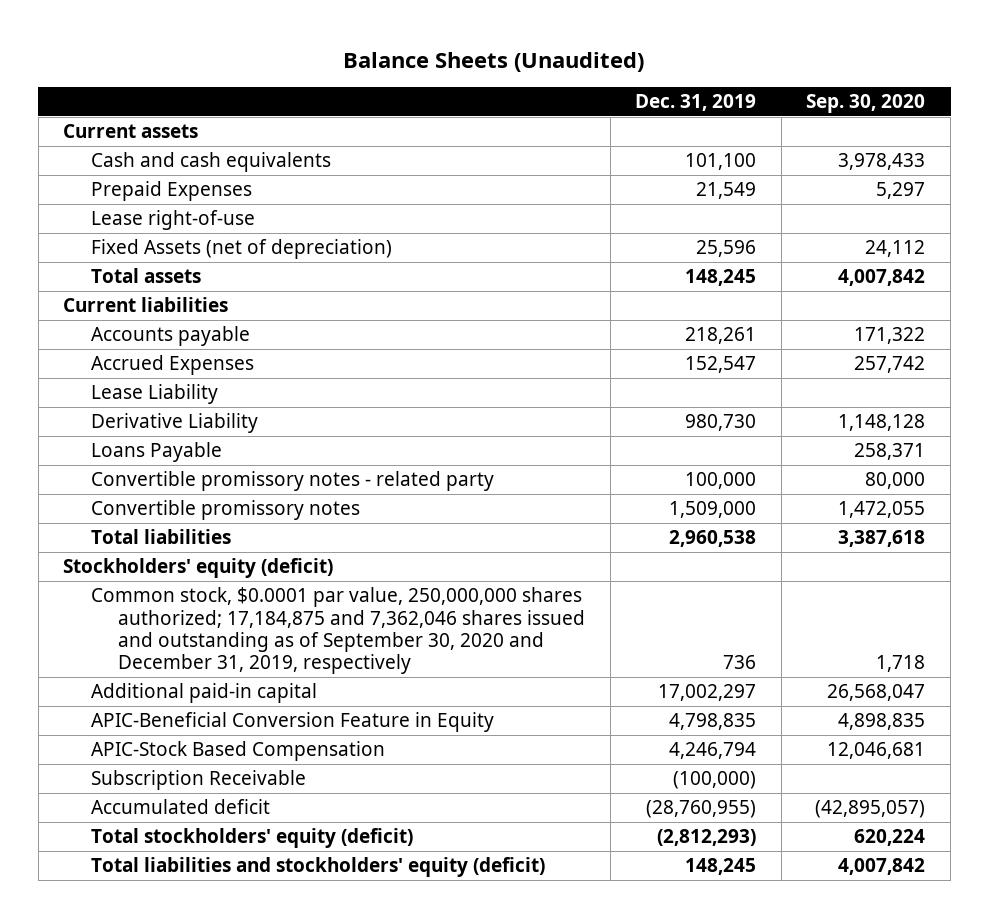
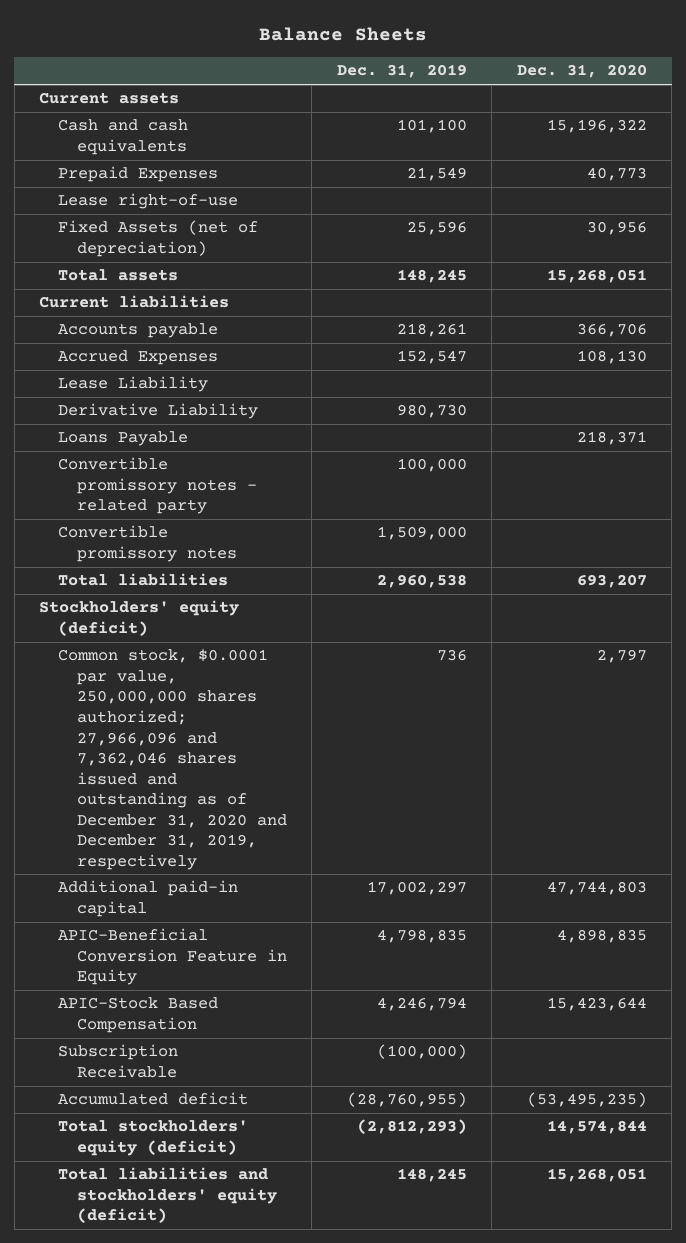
- Balance Sheets (Unaudited)
+ Balance Sheets
- | Dec. 31, 2019 | Sep. 30, 2020
+ | Dec. 31, 2019 | Dec. 31, 2020
- Common stock, $0.0001 par value, 250,000,000 shares authorized; 17,184,875 and 7,362,046 shares issued and outstanding as of September 30, 2020 and December 31, 2019, respectively | 736 | 1,718
+ Common stock, $0.0001 par value, 250,000,000 shares authorized; 27,966,096 and 7,362,046 shares issued and outstanding as of December 31, 2020 and December 31, 2019, respectively | 736 | 2,797

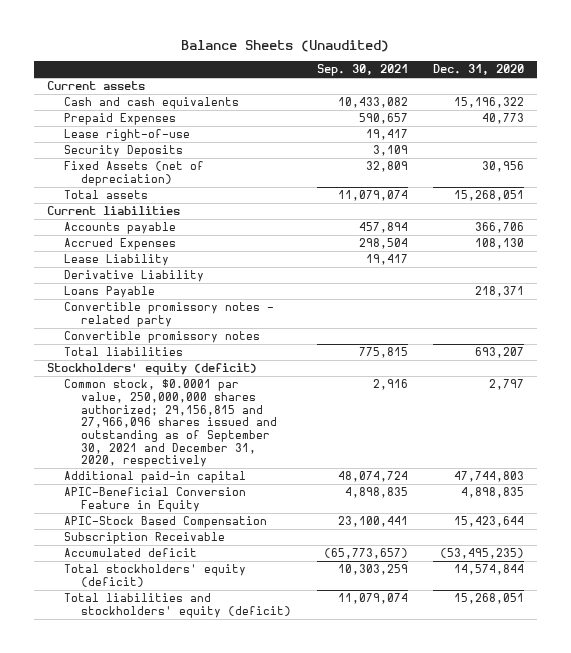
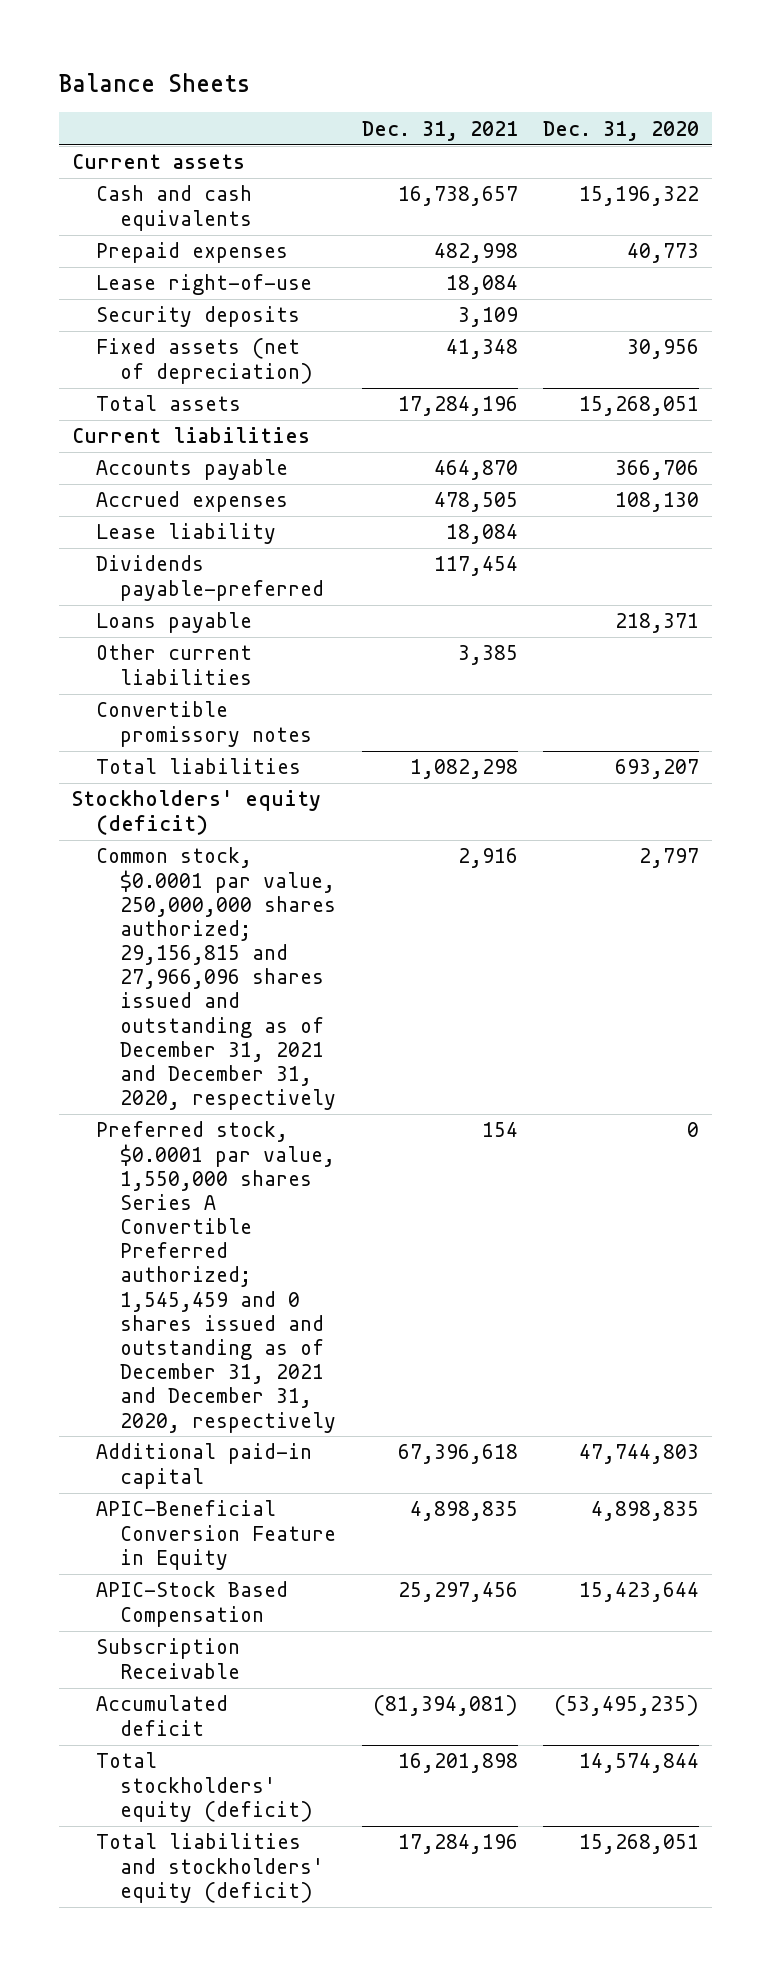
- Balance Sheets (Unaudited)
+ Balance Sheets
- | Sep. 30, 2021 | Dec. 31, 2020
+ | Dec. 31, 2021 | Dec. 31, 2020
- Prepaid Expenses | 590,657 | 40,773
+ Prepaid expenses | 482,998 | 40,773
- Security Deposits | 3,109 |
- Fixed Assets (net of depreciation) | 32,809 | 30,956
+ Security deposits | 3,109 |
+ Fixed assets (net of depreciation) | 41,348 | 30,956
- Accrued Expenses | 298,504 | 108,130
- Lease Liability | 19,417 |
- Derivative Liability
- Loans Payable | | 218,371
- Convertible promissory notes - related party
+ Accrued expenses | 478,505 | 108,130
+ Lease liability | 18,084 |
+ Dividends payable-preferred | 117,454 |
+ Loans payable | | 218,371
+ Other current liabilities | 3,385 |
- Common stock, $0.0001 par value, 250,000,000 shares authorized; 29,156,815 and 27,966,096 shares issued and outstanding as of September 30, 2021 and December 31, 2020, respectively | 2,916 | 2,797
+ Common stock, $0.0001 par value, 250,000,000 shares authorized; 29,156,815 and 27,966,096 shares issued and outstanding as of December 31, 2021 and December 31, 2020, respectively | 2,916 | 2,797
+ Preferred stock, $0.0001 par value, 1,550,000 shares Series A Convertible Preferred authorized; 1,545,459 and 0 shares issued and outstanding as of December 31, 2021 and December 31, 2020, respectively | 154 | 0

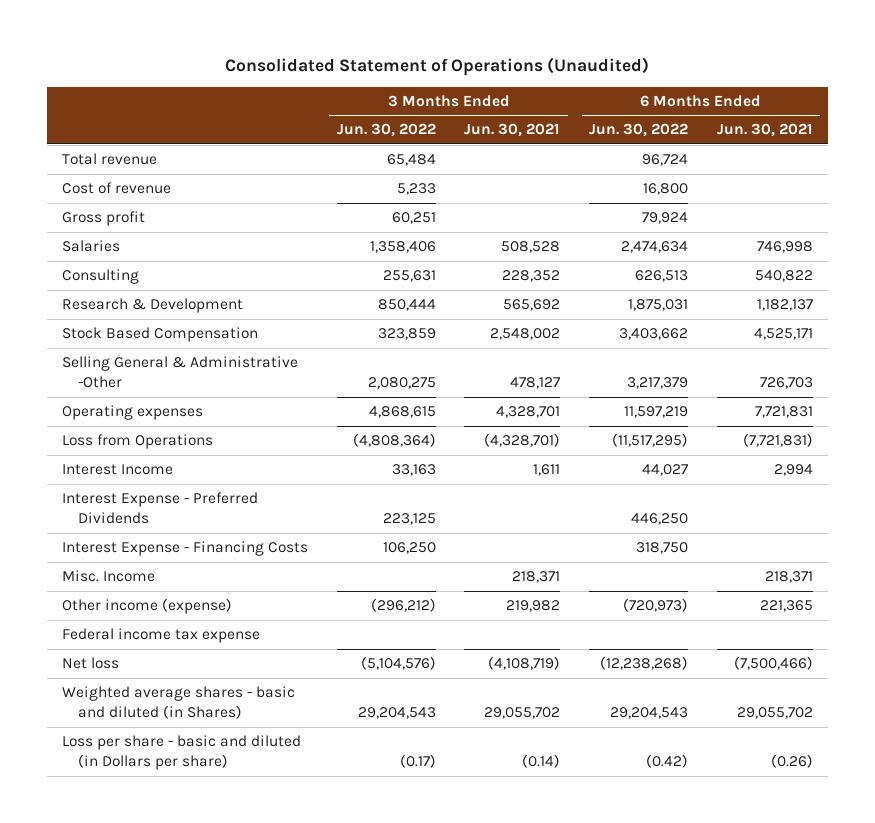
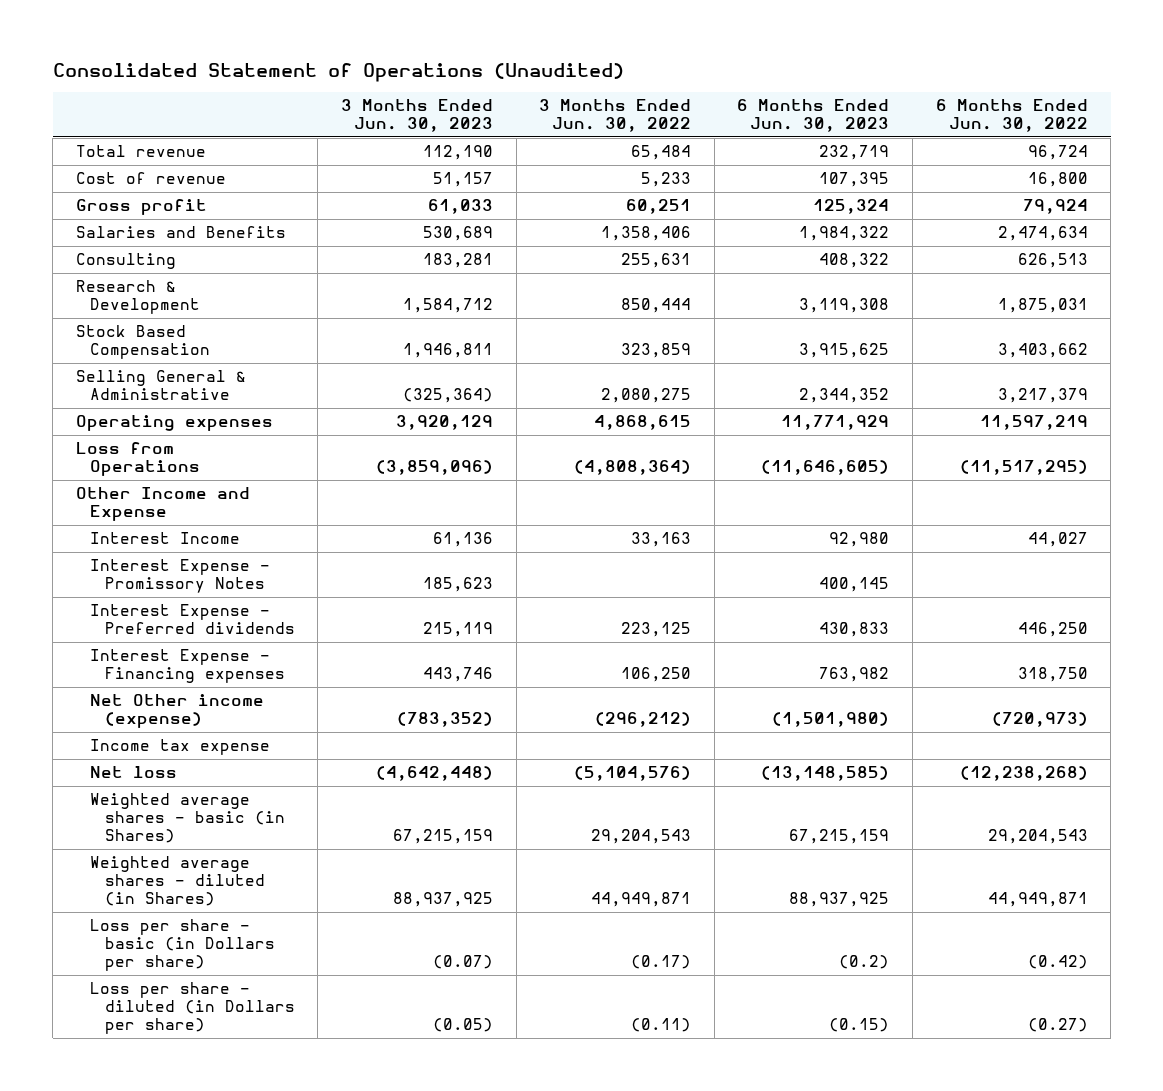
- | 3 Months Ended Jun. 30, 2022 | 3 Months Ended Jun. 30, 2021 | 6 Months Ended Jun. 30, 2022 | 6 Months Ended Jun. 30, 2021
+ | 3 Months Ended Jun. 30, 2023 | 3 Months Ended Jun. 30, 2022 | 6 Months Ended Jun. 30, 2023 | 6 Months Ended Jun. 30, 2022
- Salaries | 1,358,406 | 508,528 | 2,474,634 | 746,998
+ Salaries and Benefits | 530,689 | 1,358,406 | 1,984,322 | 2,474,634
- Selling General & Administrative -Other | 2,080,275 | 478,127 | 3,217,379 | 726,703
+ Selling General & Administrative | (325,364) | 2,080,275 | 2,344,352 | 3,217,379
+ Other Income and Expense
- Interest Expense - Preferred Dividends | 223,125 | | 446,250 |
- Interest Expense - Financing Costs | 106,250 | | 318,750 |
- Misc. Income | | 218,371 | | 218,371
- Other income (expense) | (296,212) | 219,982 | (720,973) | 221,365
- Federal income tax expense
+ Interest Expense - Promissory Notes | 185,623 | | 400,145 |
+ Interest Expense - Preferred dividends | 215,119 | 223,125 | 430,833 | 446,250
+ Interest Expense - Financing expenses | 443,746 | 106,250 | 763,982 | 318,750
+ Net Other income (expense) | (783,352) | (296,212) | (1,501,980) | (720,973)
+ Income tax expense
- Weighted average shares - basic and diluted (in Shares) | 29,204,543 | 29,055,702 | 29,204,543 | 29,055,702
- Loss per share - basic and diluted (in Dollars per share) | (0.17) | (0.14) | (0.42) | (0.26)
+ Weighted average shares - basic (in Shares) | 67,215,159 | 29,204,543 | 67,215,159 | 29,204,543
+ Weighted average shares - diluted (in Shares) | 88,937,925 | 44,949,871 | 88,937,925 | 44,949,871
+ Loss per share - basic (in Dollars per share) | (0.07) | (0.17) | (0.2) | (0.42)
+ Loss per share - diluted (in Dollars per share) | (0.05) | (0.11) | (0.15) | (0.27)

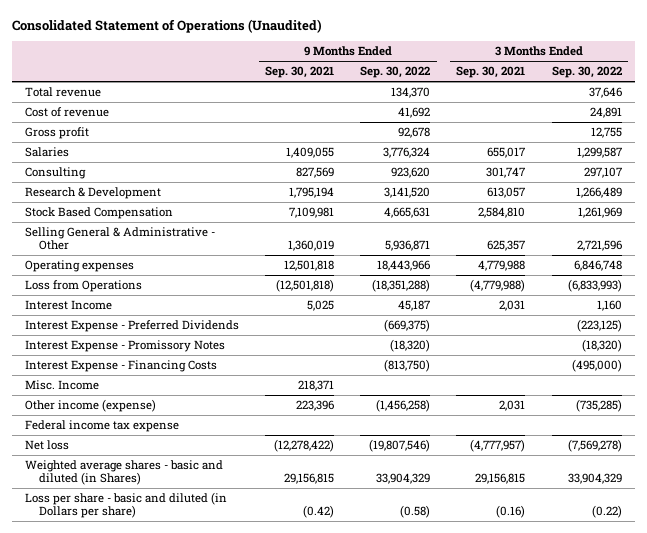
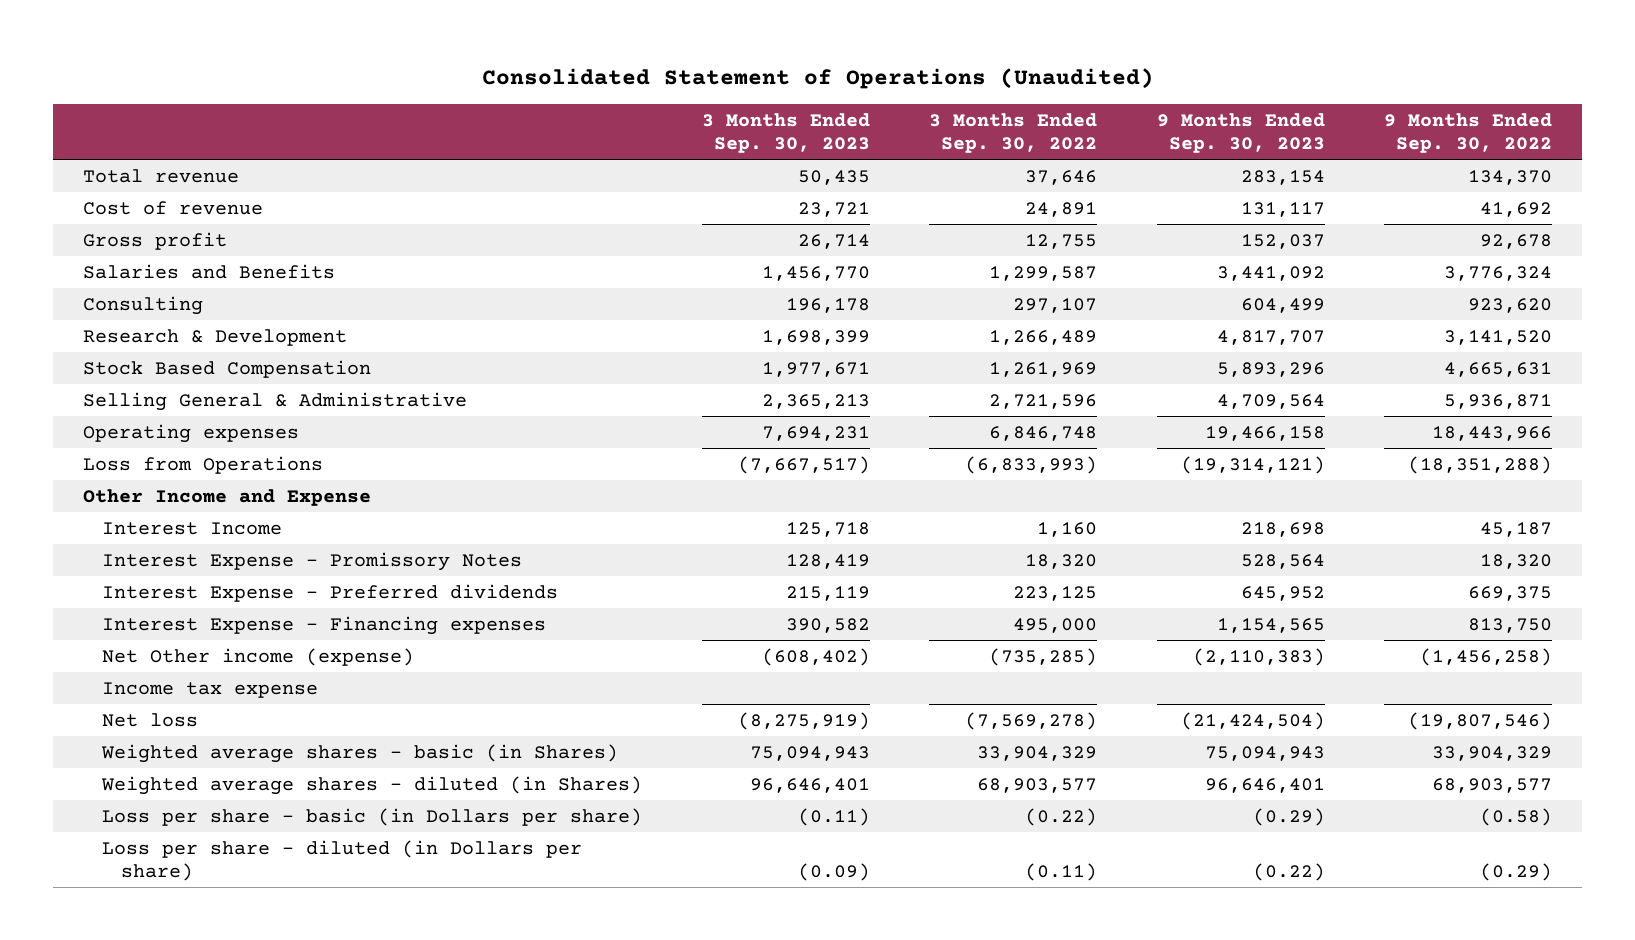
- | 9 Months Ended Sep. 30, 2021 | 9 Months Ended Sep. 30, 2022 | 3 Months Ended Sep. 30, 2021 | 3 Months Ended Sep. 30, 2022
+ | 3 Months Ended Sep. 30, 2023 | 3 Months Ended Sep. 30, 2022 | 9 Months Ended Sep. 30, 2023 | 9 Months Ended Sep. 30, 2022
- Salaries | 1,409,055 | 3,776,324 | 655,017 | 1,299,587
+ Salaries and Benefits | 1,456,770 | 1,299,587 | 3,441,092 | 3,776,324
- Selling General & Administrative - Other | 1,360,019 | 5,936,871 | 625,357 | 2,721,596
+ Selling General & Administrative | 2,365,213 | 2,721,596 | 4,709,564 | 5,936,871
+ Other Income and Expense
- Interest Expense - Preferred Dividends | | (669,375) | | (223,125)
- Interest Expense - Promissory Notes | | (18,320) | | (18,320)
- Interest Expense - Financing Costs | | (813,750) | | (495,000)
- Misc. Income | 218,371 | | |
- Other income (expense) | 223,396 | (1,456,258) | 2,031 | (735,285)
- Federal income tax expense
+ Interest Expense - Promissory Notes | 128,419 | 18,320 | 528,564 | 18,320
+ Interest Expense - Preferred dividends | 215,119 | 223,125 | 645,952 | 669,375
+ Interest Expense - Financing expenses | 390,582 | 495,000 | 1,154,565 | 813,750
+ Net Other income (expense) | (608,402) | (735,285) | (2,110,383) | (1,456,258)
+ Income tax expense
- Weighted average shares - basic and diluted (in Shares) | 29,156,815 | 33,904,329 | 29,156,815 | 33,904,329
- Loss per share - basic and diluted (in Dollars per share) | (0.42) | (0.58) | (0.16) | (0.22)
+ Weighted average shares - basic (in Shares) | 75,094,943 | 33,904,329 | 75,094,943 | 33,904,329
+ Weighted average shares - diluted (in Shares) | 96,646,401 | 68,903,577 | 96,646,401 | 68,903,577
+ Loss per share - basic (in Dollars per share) | (0.11) | (0.22) | (0.29) | (0.58)
+ Loss per share - diluted (in Dollars per share) | (0.09) | (0.11) | (0.22) | (0.29)

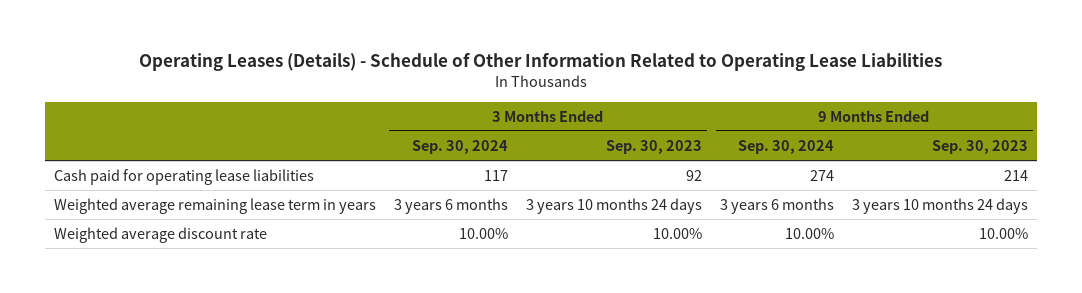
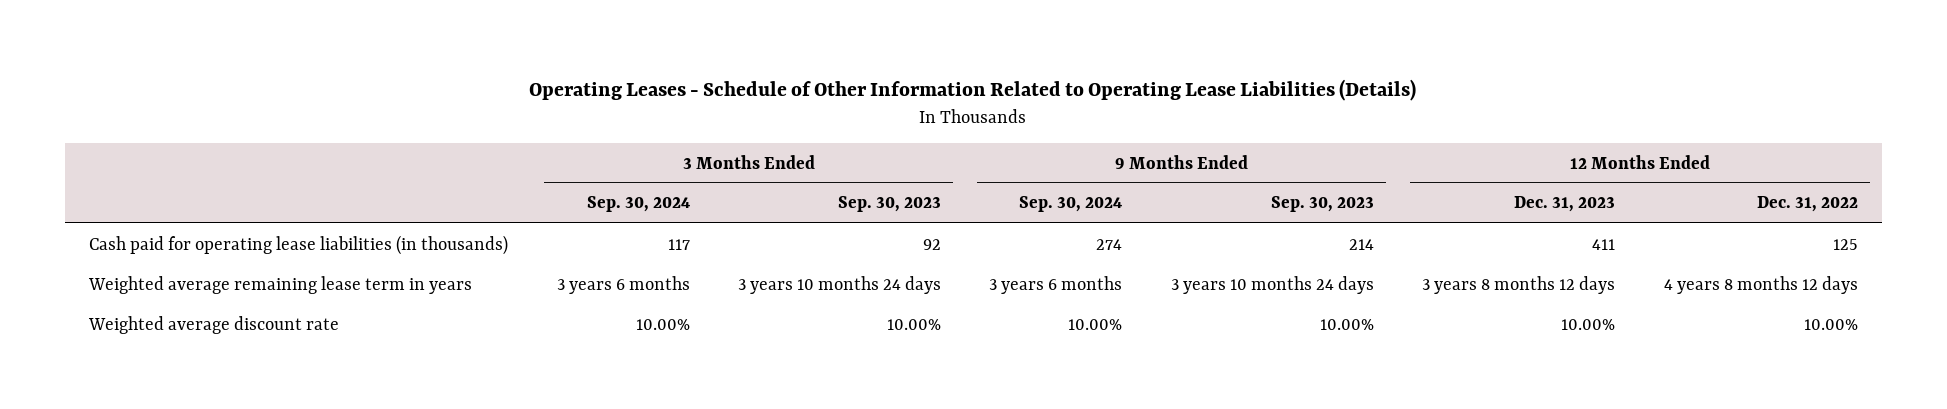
- Operating Leases (Details) - Schedule of Other Information Related to Operating Lease Liabilities
+ Operating Leases - Schedule of Other Information Related to Operating Lease Liabilities (Details)
- | 3 Months Ended Sep. 30, 2024 | 3 Months Ended Sep. 30, 2023 | 9 Months Ended Sep. 30, 2024 | 9 Months Ended Sep. 30, 2023
+ | 3 Months Ended Sep. 30, 2024 | 3 Months Ended Sep. 30, 2023 | 9 Months Ended Sep. 30, 2024 | 9 Months Ended Sep. 30, 2023 | 12 Months Ended Dec. 31, 2023 | 12 Months Ended Dec. 31, 2022
- Cash paid for operating lease liabilities | 117 | 92 | 274 | 214
+ Cash paid for operating lease liabilities (in thousands) | 117 | 92 | 274 | 214 | 411 | 125

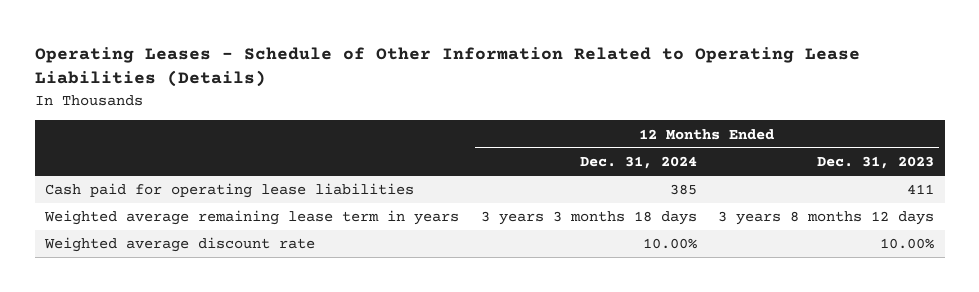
- | 3 Months Ended Sep. 30, 2024 | 3 Months Ended Sep. 30, 2023 | 9 Months Ended Sep. 30, 2024 | 9 Months Ended Sep. 30, 2023 | 12 Months Ended Dec. 31, 2023 | 12 Months Ended Dec. 31, 2022
+ | 12 Months Ended Dec. 31, 2024 | 12 Months Ended Dec. 31, 2023
- Cash paid for operating lease liabilities (in thousands) | 117 | 92 | 274 | 214 | 411 | 125
+ Cash paid for operating lease liabilities | 385 | 411

